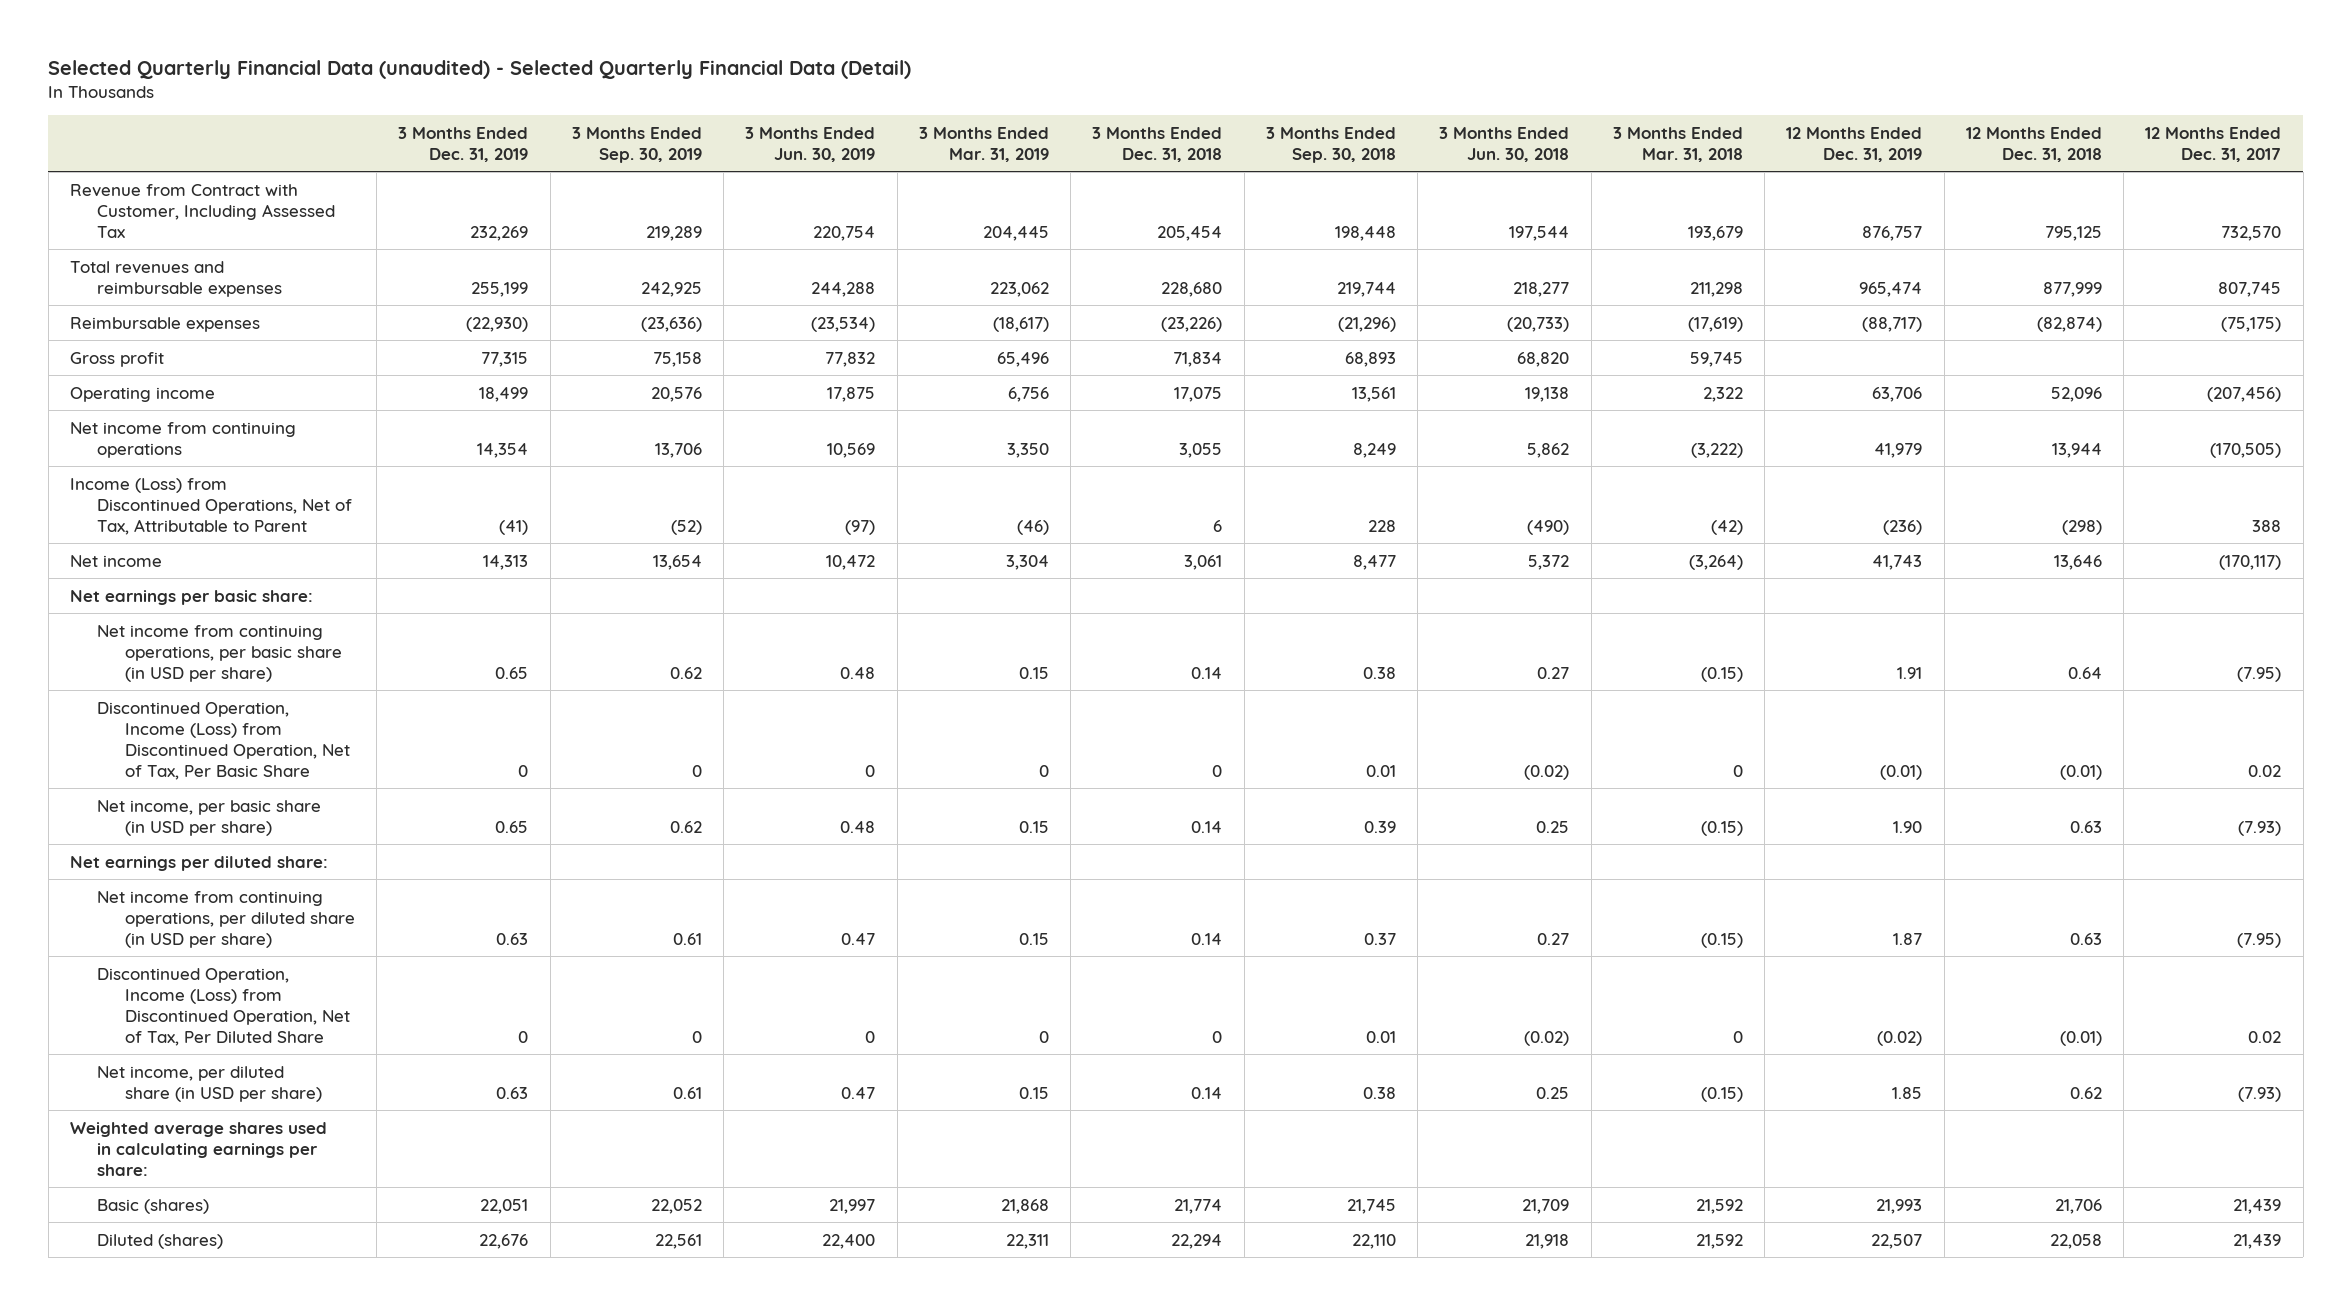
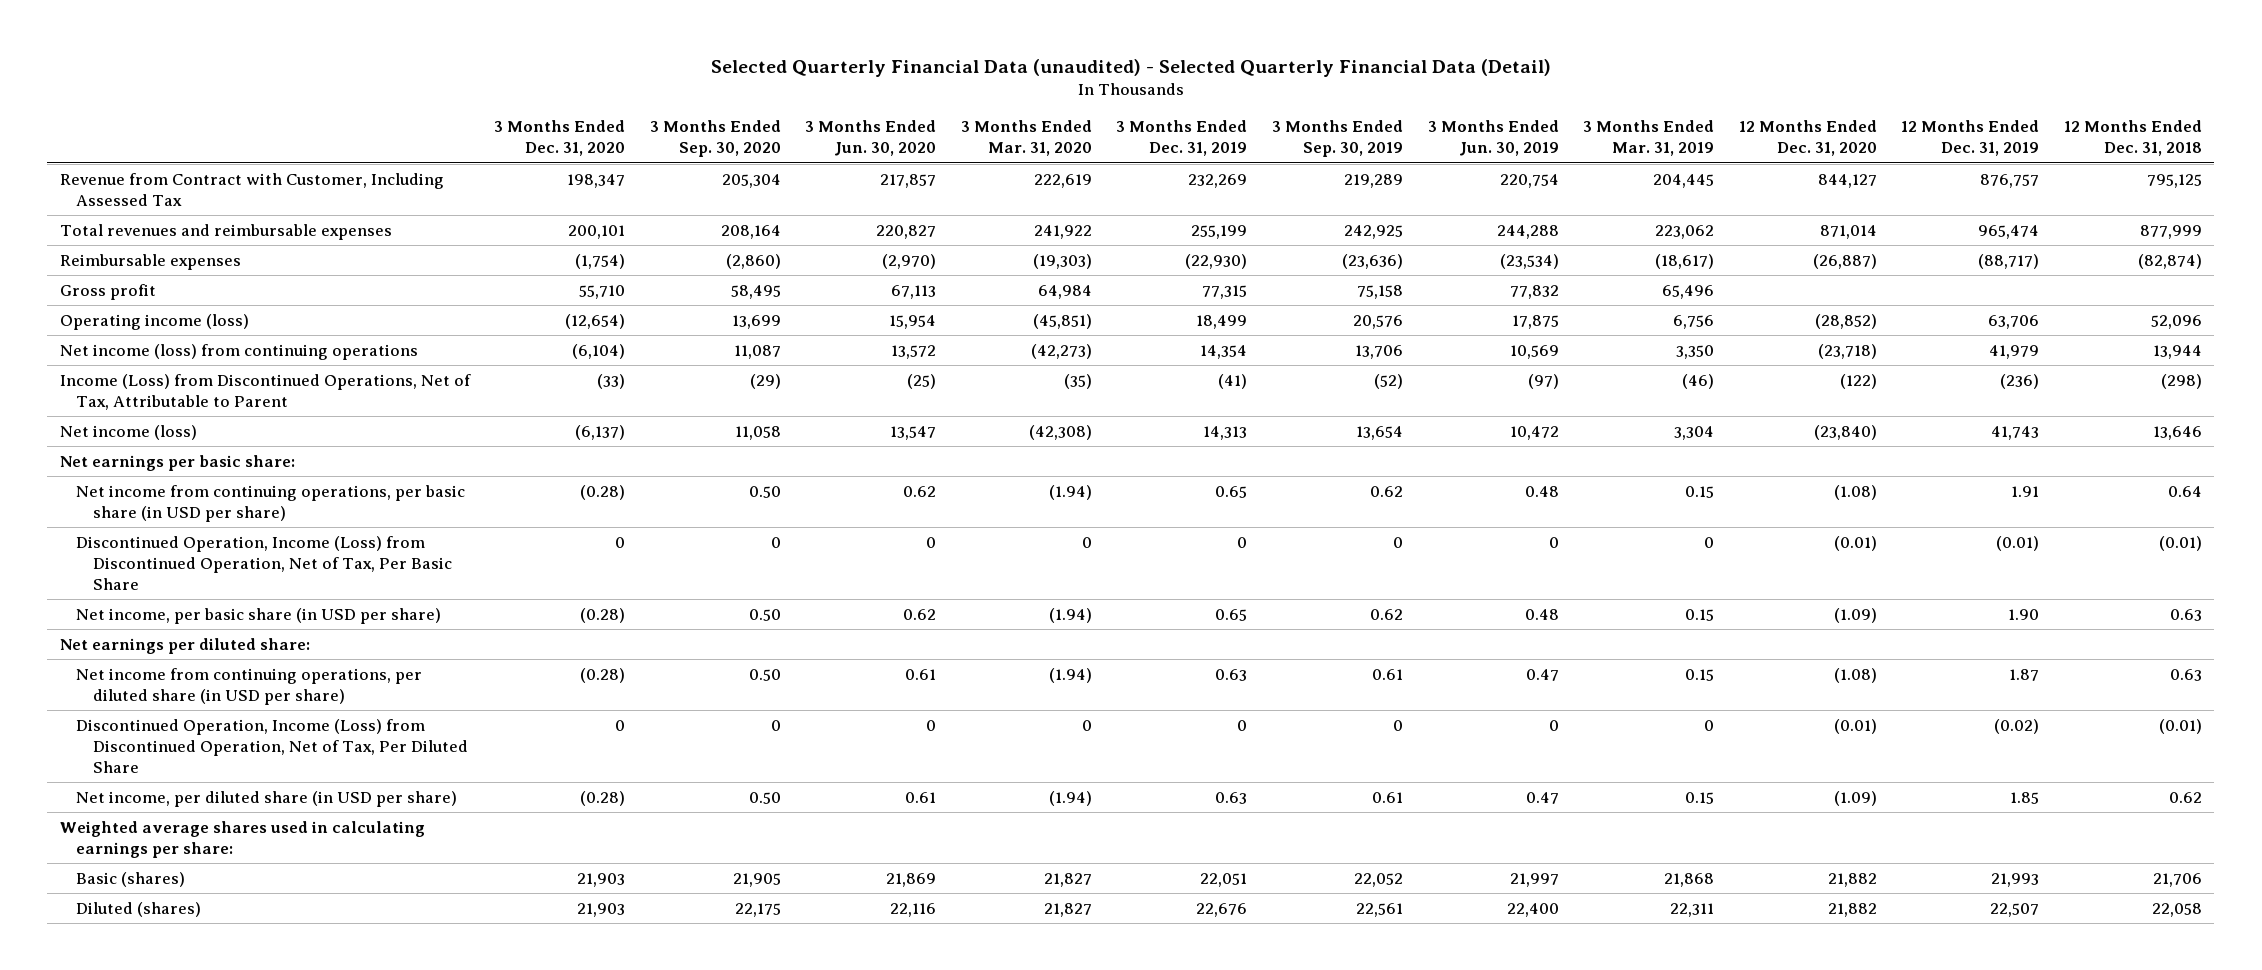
- | 3 Months Ended Dec. 31, 2019 | 3 Months Ended Sep. 30, 2019 | 3 Months Ended Jun. 30, 2019 | 3 Months Ended Mar. 31, 2019 | 3 Months Ended Dec. 31, 2018 | 3 Months Ended Sep. 30, 2018 | 3 Months Ended Jun. 30, 2018 | 3 Months Ended Mar. 31, 2018 | 12 Months Ended Dec. 31, 2019 | 12 Months Ended Dec. 31, 2018 | 12 Months Ended Dec. 31, 2017
+ | 3 Months Ended Dec. 31, 2020 | 3 Months Ended Sep. 30, 2020 | 3 Months Ended Jun. 30, 2020 | 3 Months Ended Mar. 31, 2020 | 3 Months Ended Dec. 31, 2019 | 3 Months Ended Sep. 30, 2019 | 3 Months Ended Jun. 30, 2019 | 3 Months Ended Mar. 31, 2019 | 12 Months Ended Dec. 31, 2020 | 12 Months Ended Dec. 31, 2019 | 12 Months Ended Dec. 31, 2018
- Operating income | 18,499 | 20,576 | 17,875 | 6,756 | 17,075 | 13,561 | 19,138 | 2,322 | 63,706 | 52,096 | (207,456)
- Net income from continuing operations | 14,354 | 13,706 | 10,569 | 3,350 | 3,055 | 8,249 | 5,862 | (3,222) | 41,979 | 13,944 | (170,505)
+ Operating income (loss) | (12,654) | 13,699 | 15,954 | (45,851) | 18,499 | 20,576 | 17,875 | 6,756 | (28,852) | 63,706 | 52,096
+ Net income (loss) from continuing operations | (6,104) | 11,087 | 13,572 | (42,273) | 14,354 | 13,706 | 10,569 | 3,350 | (23,718) | 41,979 | 13,944
- Net income | 14,313 | 13,654 | 10,472 | 3,304 | 3,061 | 8,477 | 5,372 | (3,264) | 41,743 | 13,646 | (170,117)
+ Net income (loss) | (6,137) | 11,058 | 13,547 | (42,308) | 14,313 | 13,654 | 10,472 | 3,304 | (23,840) | 41,743 | 13,646

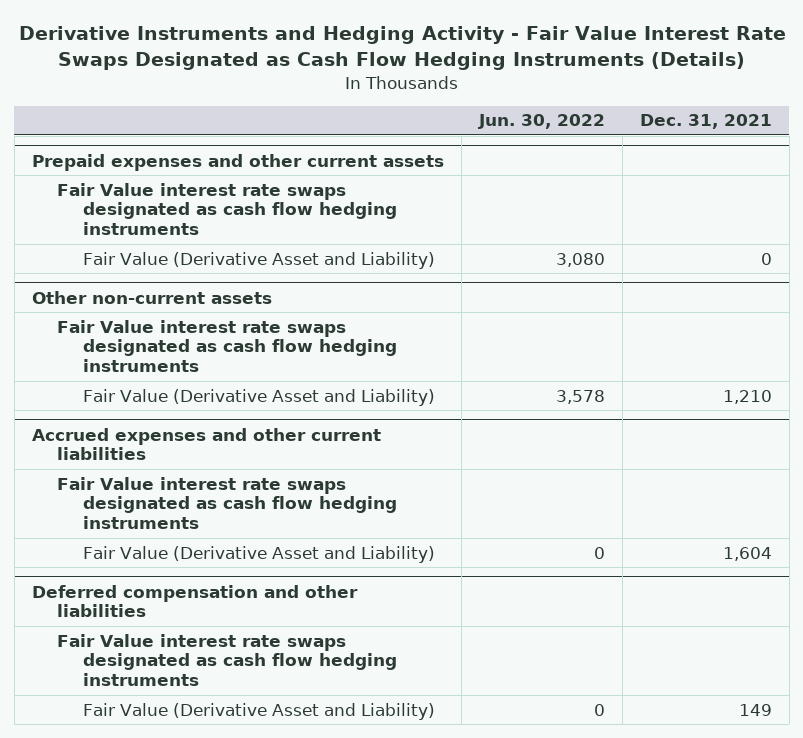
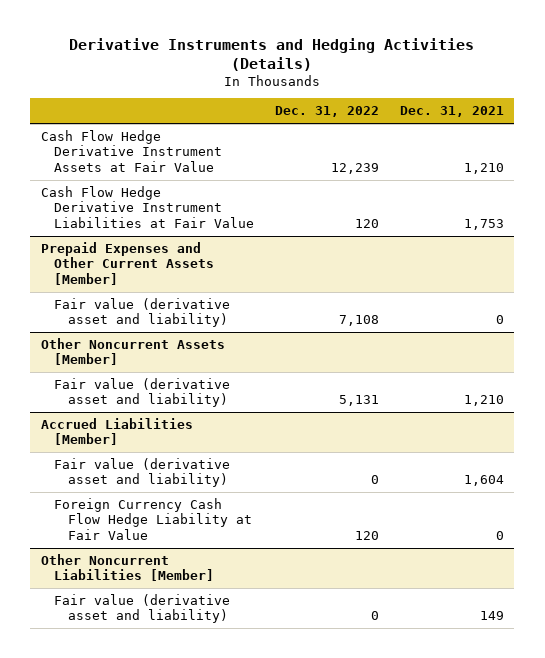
- Derivative Instruments and Hedging Activity - Fair Value Interest Rate Swaps Designated as Cash Flow Hedging Instruments (Details)
+ Derivative Instruments and Hedging Activities (Details)
- | Jun. 30, 2022 | Dec. 31, 2021
+ | Dec. 31, 2022 | Dec. 31, 2021
- Prepaid expenses and other current assets
- Fair Value interest rate swaps designated as cash flow hedging instruments
- Fair Value (Derivative Asset and Liability) | 3,080 | 0
- Other non-current assets
- Fair Value interest rate swaps designated as cash flow hedging instruments
- Fair Value (Derivative Asset and Liability) | 3,578 | 1,210
- Accrued expenses and other current liabilities
- Fair Value interest rate swaps designated as cash flow hedging instruments
- Fair Value (Derivative Asset and Liability) | 0 | 1,604
- Deferred compensation and other liabilities
- Fair Value interest rate swaps designated as cash flow hedging instruments
- Fair Value (Derivative Asset and Liability) | 0 | 149
+ Cash Flow Hedge Derivative Instrument Assets at Fair Value | 12,239 | 1,210
+ Cash Flow Hedge Derivative Instrument Liabilities at Fair Value | 120 | 1,753
+ Prepaid Expenses and Other Current Assets [Member]
+ Fair value (derivative asset and liability) | 7,108 | 0
+ Other Noncurrent Assets [Member]
+ Fair value (derivative asset and liability) | 5,131 | 1,210
+ Accrued Liabilities [Member]
+ Fair value (derivative asset and liability) | 0 | 1,604
+ Foreign Currency Cash Flow Hedge Liability at Fair Value | 120 | 0
+ Other Noncurrent Liabilities [Member]
+ Fair value (derivative asset and liability) | 0 | 149

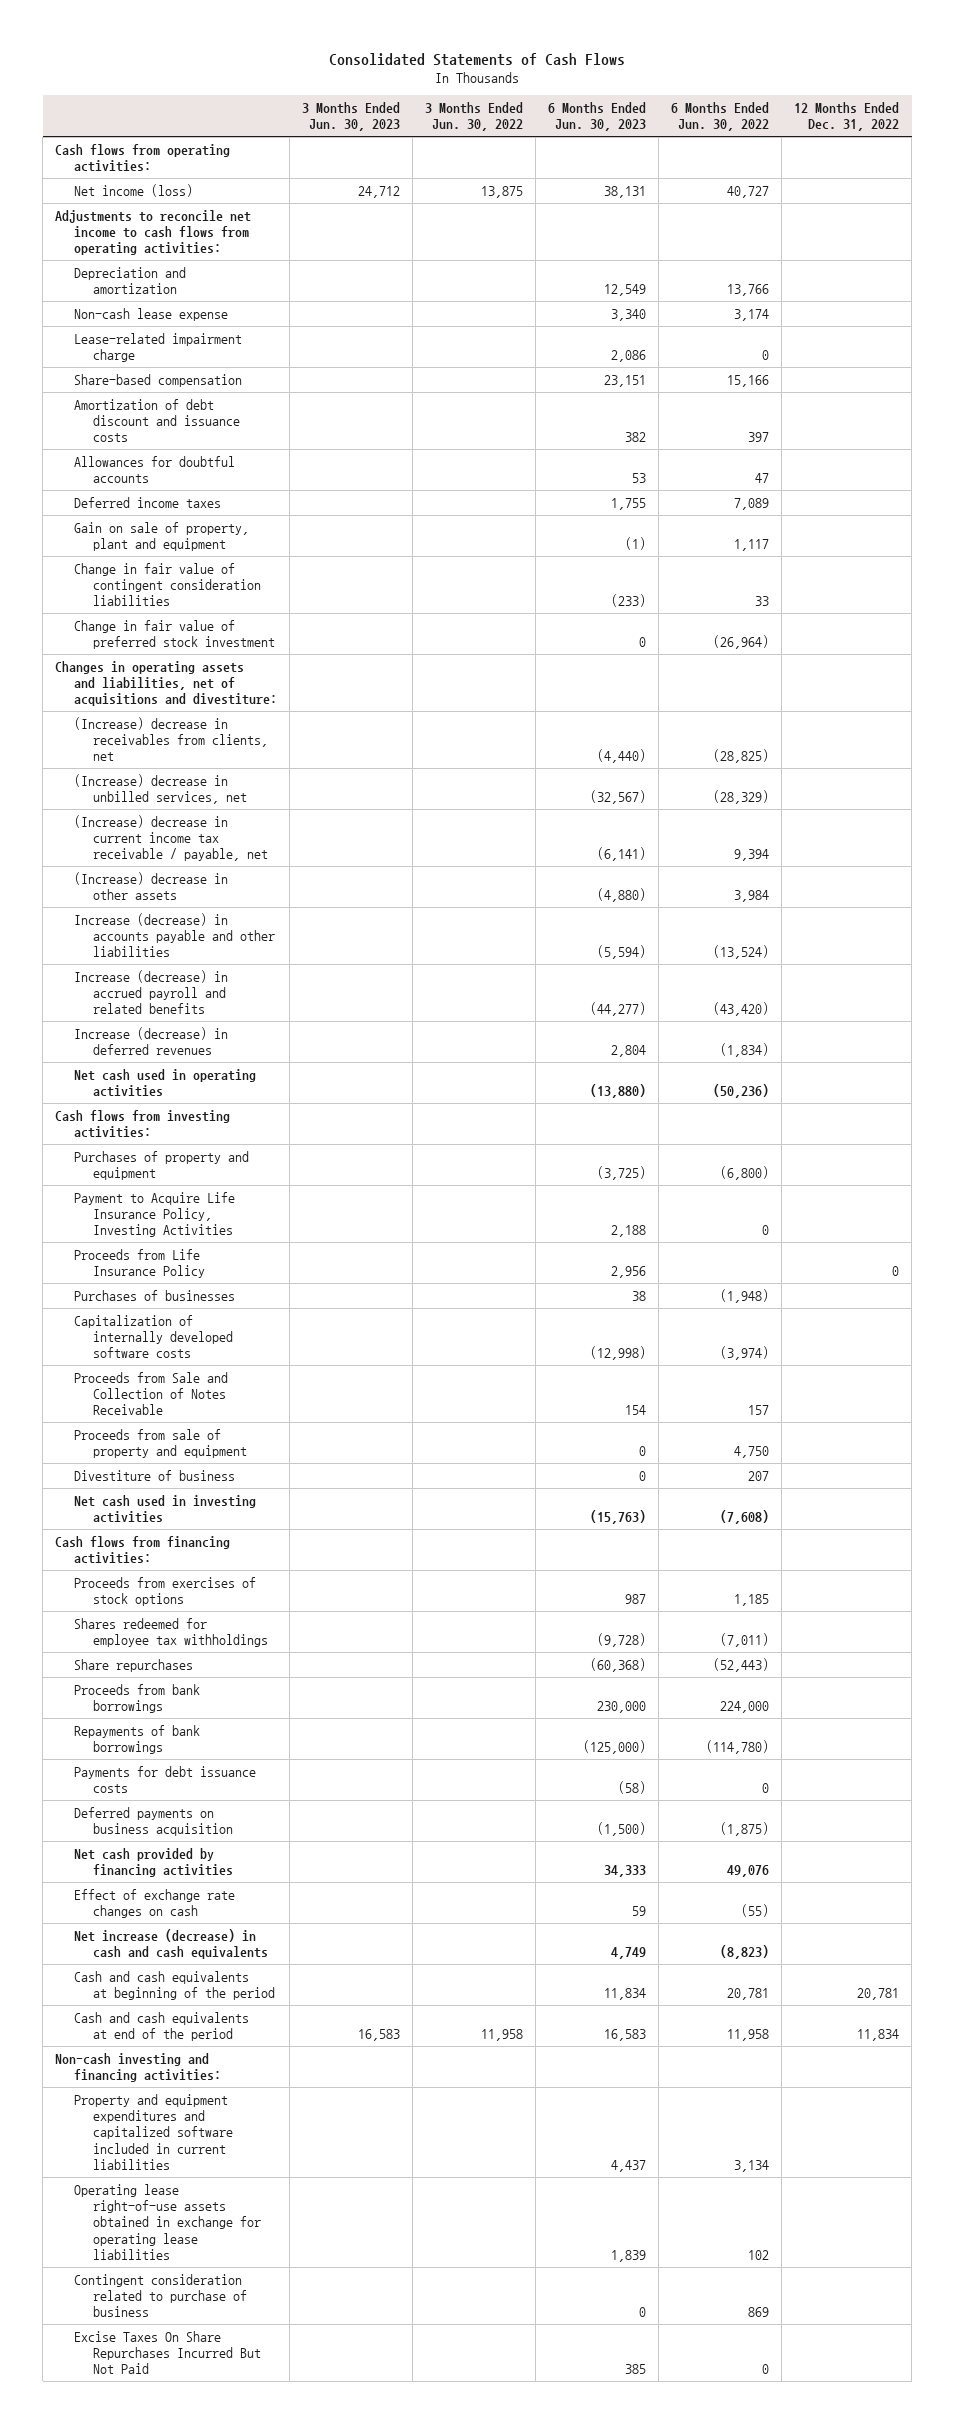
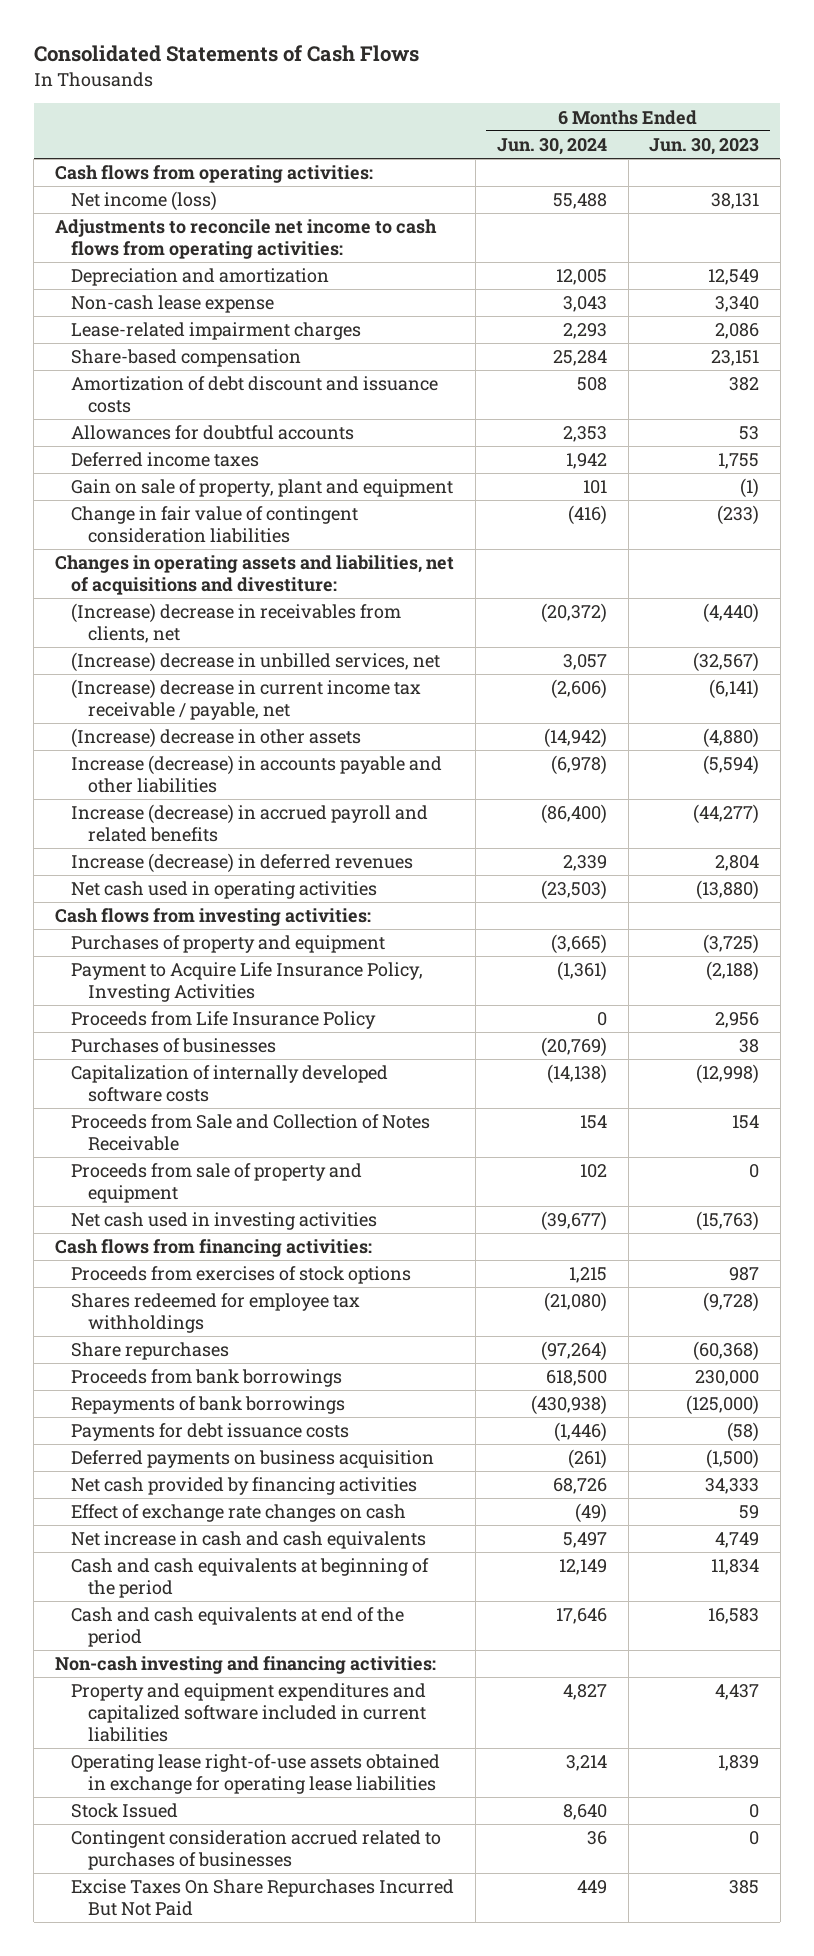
- | 3 Months Ended Jun. 30, 2023 | 3 Months Ended Jun. 30, 2022 | 6 Months Ended Jun. 30, 2023 | 6 Months Ended Jun. 30, 2022 | 12 Months Ended Dec. 31, 2022
+ | 6 Months Ended Jun. 30, 2024 | 6 Months Ended Jun. 30, 2023
- Lease-related impairment charge | | | 2,086 | 0 |
+ Lease-related impairment charges | 2,293 | 2,086
- Change in fair value of preferred stock investment | | | 0 | (26,964) |
- Payment to Acquire Life Insurance Policy, Investing Activities | | | 2,188 | 0 |
+ Payment to Acquire Life Insurance Policy, Investing Activities | (1,361) | (2,188)
- Divestiture of business | | | 0 | 207 |
- Net increase (decrease) in cash and cash equivalents | | | 4,749 | (8,823) |
+ Net increase in cash and cash equivalents | 5,497 | 4,749
- Contingent consideration related to purchase of business | | | 0 | 869 |
+ Stock Issued | 8,640 | 0
+ Contingent consideration accrued related to purchases of businesses | 36 | 0

